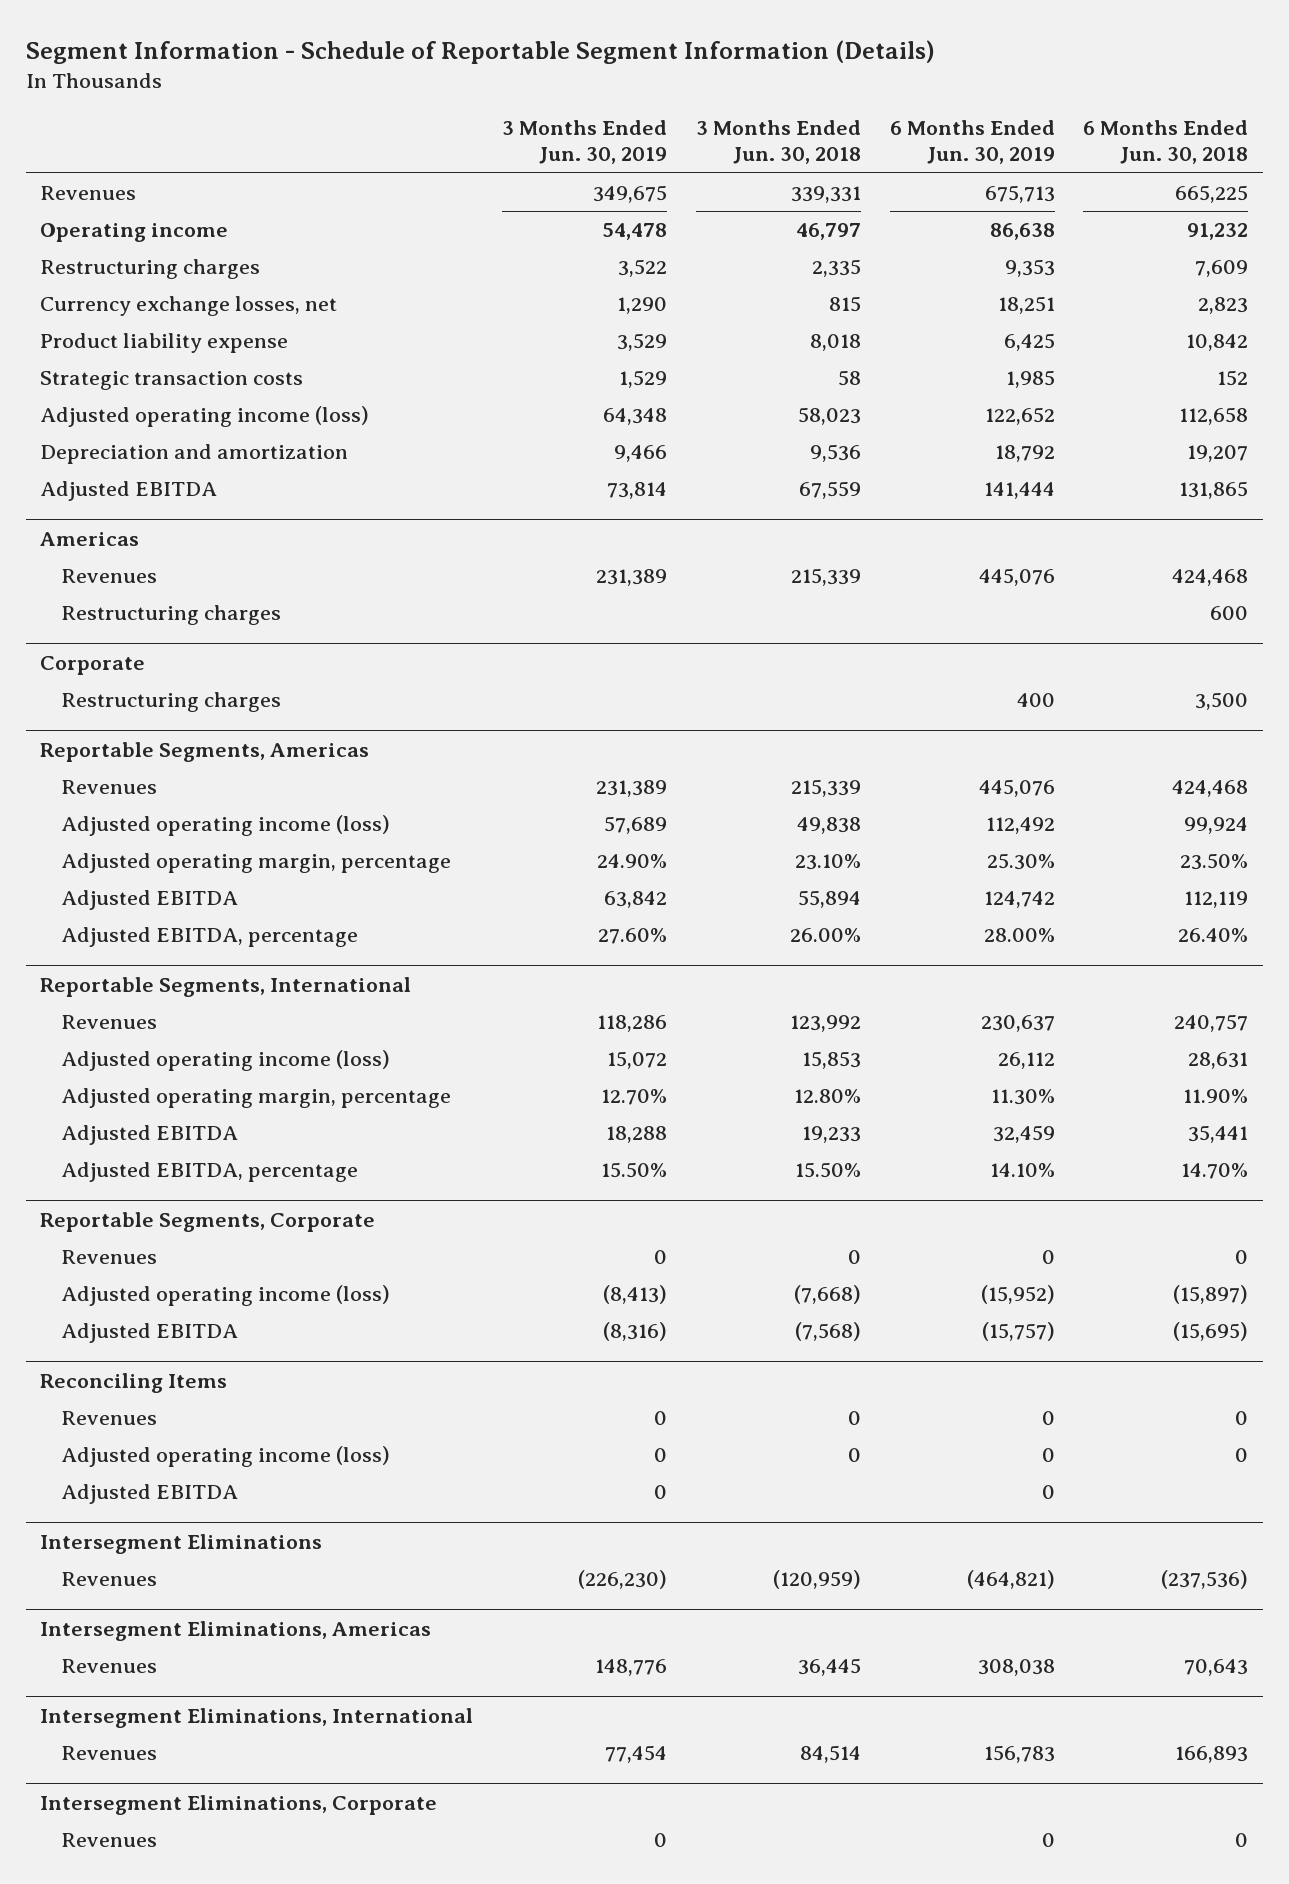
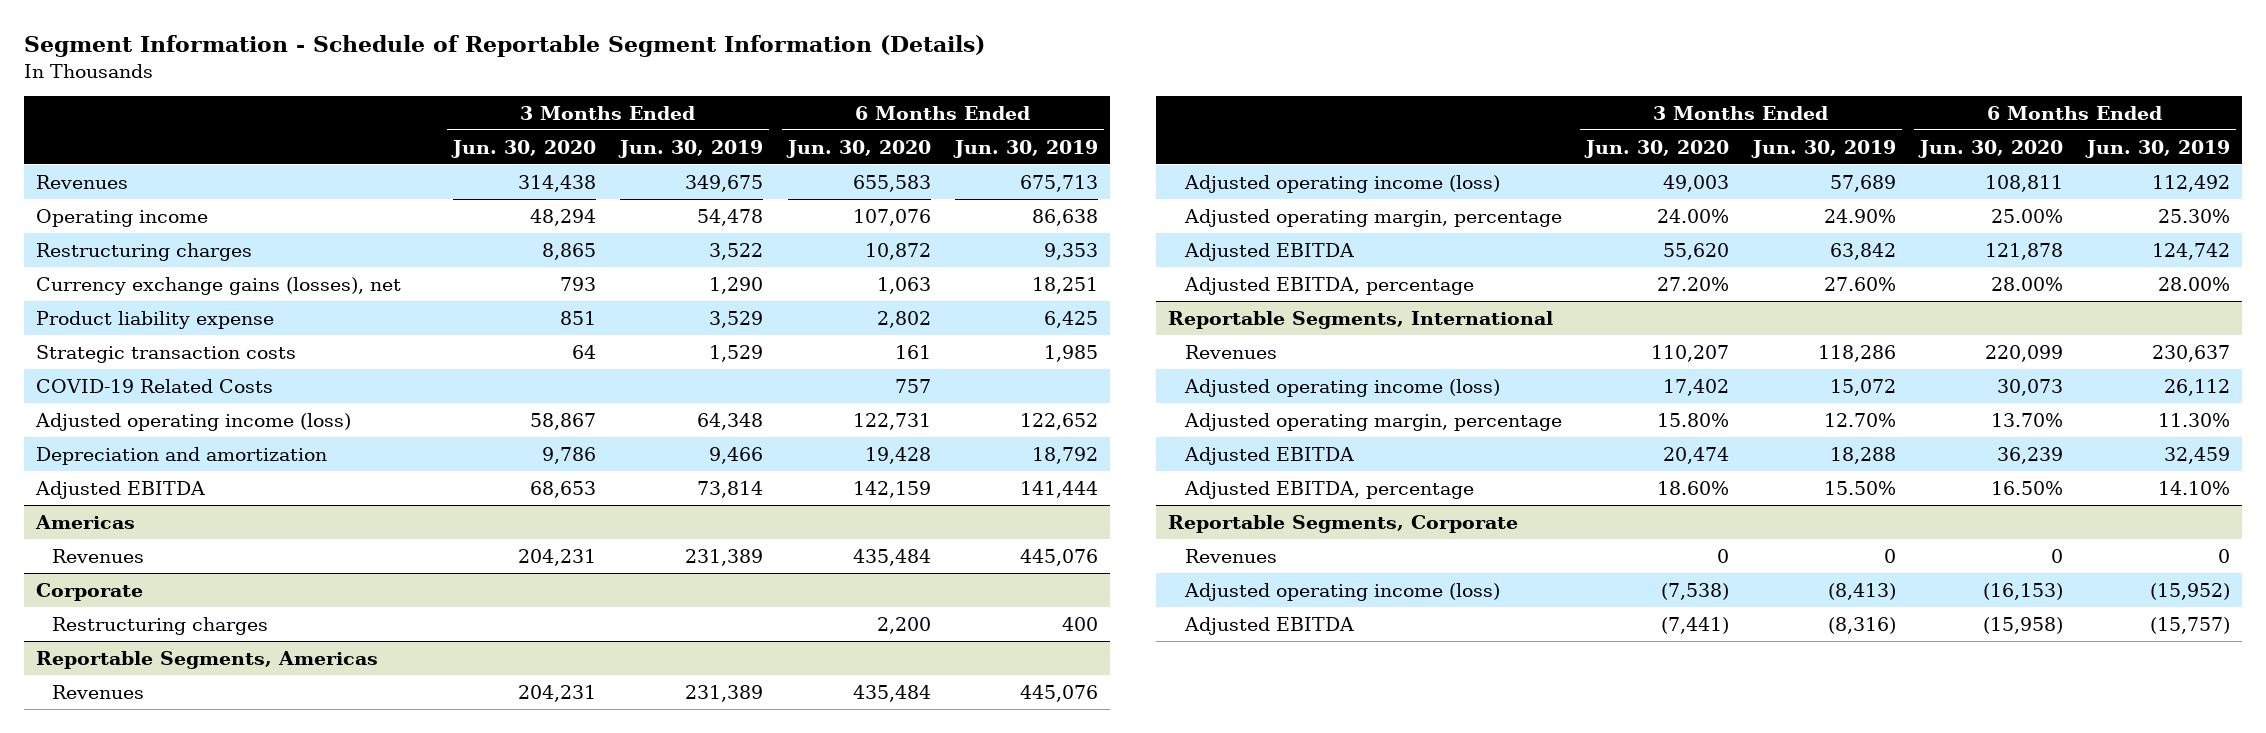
- | 3 Months Ended Jun. 30, 2019 | 3 Months Ended Jun. 30, 2018 | 6 Months Ended Jun. 30, 2019 | 6 Months Ended Jun. 30, 2018
+ | 3 Months Ended Jun. 30, 2020 | 3 Months Ended Jun. 30, 2019 | 6 Months Ended Jun. 30, 2020 | 6 Months Ended Jun. 30, 2019
- Currency exchange losses, net | 1,290 | 815 | 18,251 | 2,823
+ Currency exchange gains (losses), net | 793 | 1,290 | 1,063 | 18,251
+ COVID-19 Related Costs | | | 757 |
@ Americas
- Restructuring charges | | | | 600
- Reconciling Items
- Revenues | 0 | 0 | 0 | 0
- Adjusted operating income (loss) | 0 | 0 | 0 | 0
- Adjusted EBITDA | 0 | | 0 |
- Intersegment Eliminations
- Revenues | (226,230) | (120,959) | (464,821) | (237,536)
- Intersegment Eliminations, Americas
- Revenues | 148,776 | 36,445 | 308,038 | 70,643
- Intersegment Eliminations, International
- Revenues | 77,454 | 84,514 | 156,783 | 166,893
- Intersegment Eliminations, Corporate
- Revenues | 0 | | 0 | 0

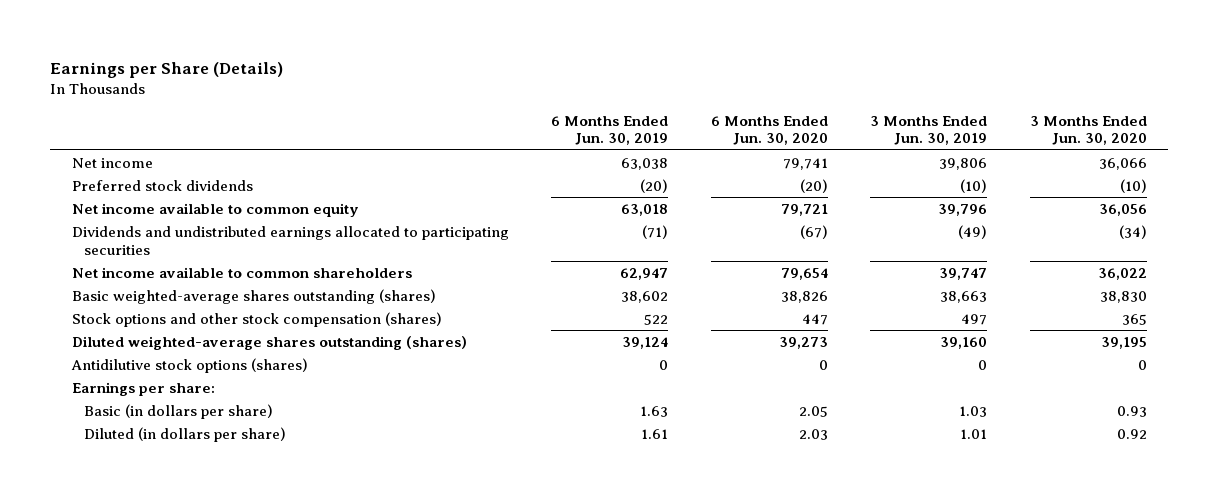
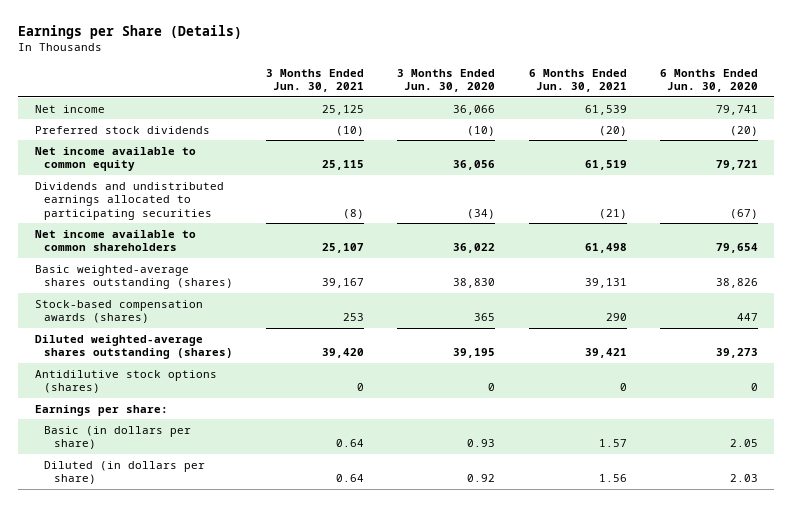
- | 6 Months Ended Jun. 30, 2019 | 6 Months Ended Jun. 30, 2020 | 3 Months Ended Jun. 30, 2019 | 3 Months Ended Jun. 30, 2020
+ | 3 Months Ended Jun. 30, 2021 | 3 Months Ended Jun. 30, 2020 | 6 Months Ended Jun. 30, 2021 | 6 Months Ended Jun. 30, 2020
- Stock options and other stock compensation (shares) | 522 | 447 | 497 | 365
+ Stock-based compensation awards (shares) | 253 | 365 | 290 | 447

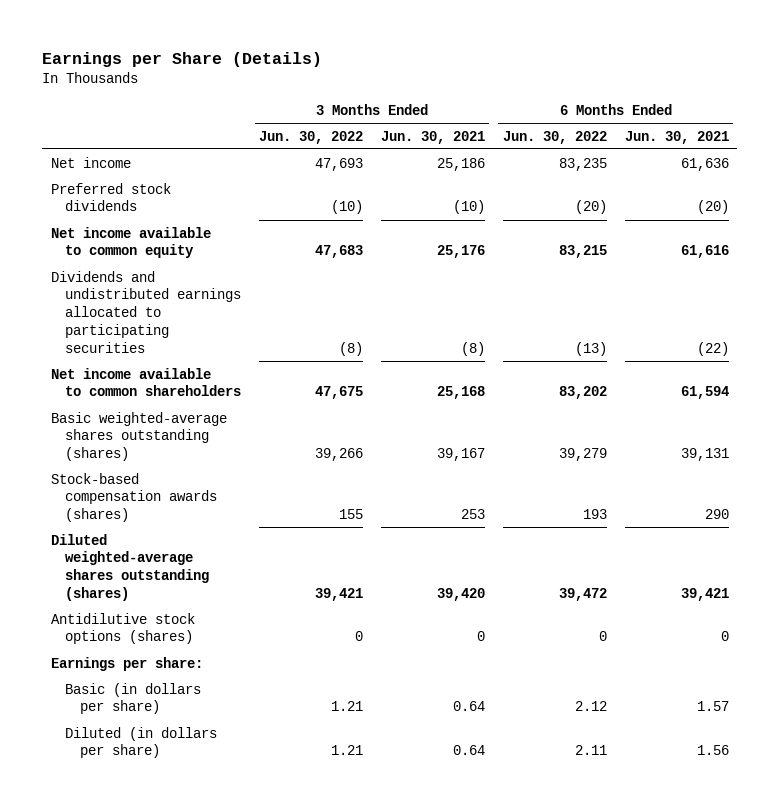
- | 3 Months Ended Jun. 30, 2021 | 3 Months Ended Jun. 30, 2020 | 6 Months Ended Jun. 30, 2021 | 6 Months Ended Jun. 30, 2020
+ | 3 Months Ended Jun. 30, 2022 | 3 Months Ended Jun. 30, 2021 | 6 Months Ended Jun. 30, 2022 | 6 Months Ended Jun. 30, 2021
- Net income | 25,125 | 36,066 | 61,539 | 79,741
+ Net income | 47,693 | 25,186 | 83,235 | 61,636
- Net income available to common equity | 25,115 | 36,056 | 61,519 | 79,721
- Dividends and undistributed earnings allocated to participating securities | (8) | (34) | (21) | (67)
- Net income available to common shareholders | 25,107 | 36,022 | 61,498 | 79,654
+ Net income available to common equity | 47,683 | 25,176 | 83,215 | 61,616
+ Dividends and undistributed earnings allocated to participating securities | (8) | (8) | (13) | (22)
+ Net income available to common shareholders | 47,675 | 25,168 | 83,202 | 61,594

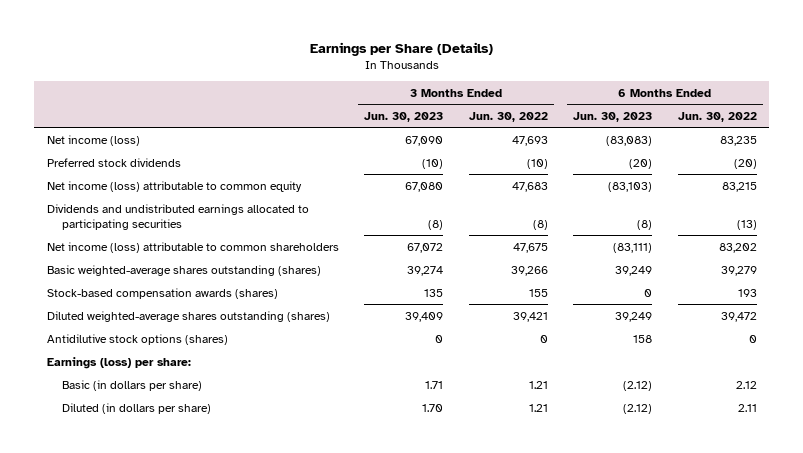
- | 3 Months Ended Jun. 30, 2022 | 3 Months Ended Jun. 30, 2021 | 6 Months Ended Jun. 30, 2022 | 6 Months Ended Jun. 30, 2021
+ | 3 Months Ended Jun. 30, 2023 | 3 Months Ended Jun. 30, 2022 | 6 Months Ended Jun. 30, 2023 | 6 Months Ended Jun. 30, 2022
- Net income | 47,693 | 25,186 | 83,235 | 61,636
+ Net income (loss) | 67,090 | 47,693 | (83,083) | 83,235
- Net income available to common equity | 47,683 | 25,176 | 83,215 | 61,616
+ Net income (loss) attributable to common equity | 67,080 | 47,683 | (83,103) | 83,215
- Net income available to common shareholders | 47,675 | 25,168 | 83,202 | 61,594
+ Net income (loss) attributable to common shareholders | 67,072 | 47,675 | (83,111) | 83,202
- Earnings per share:
+ Earnings (loss) per share:

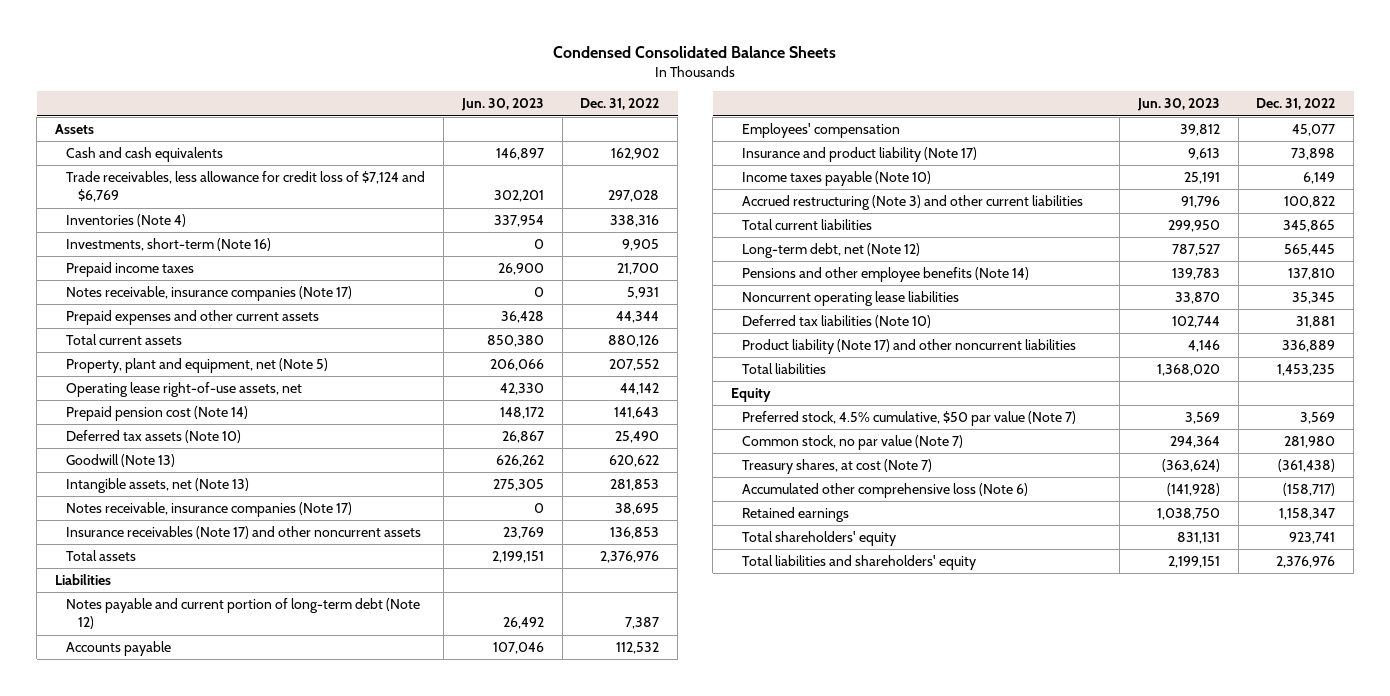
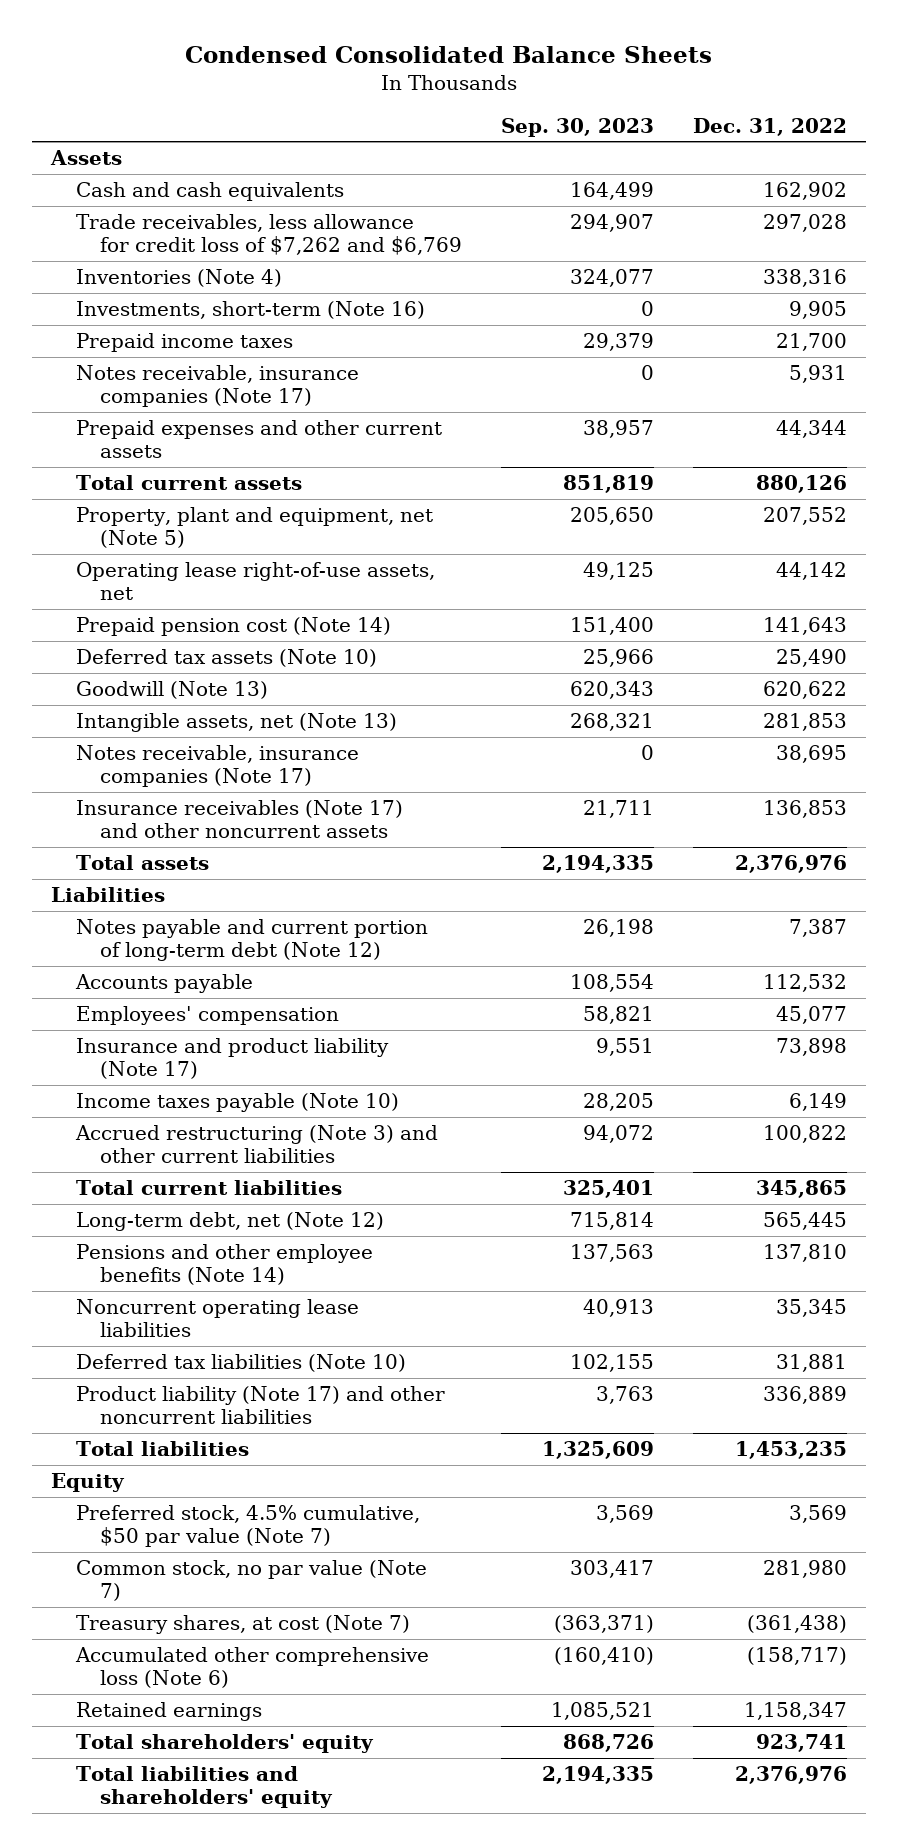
- | Jun. 30, 2023 | Dec. 31, 2022
+ | Sep. 30, 2023 | Dec. 31, 2022
- Trade receivables, less allowance for credit loss of $7,124 and $6,769 | 302,201 | 297,028
+ Trade receivables, less allowance for credit loss of $7,262 and $6,769 | 294,907 | 297,028

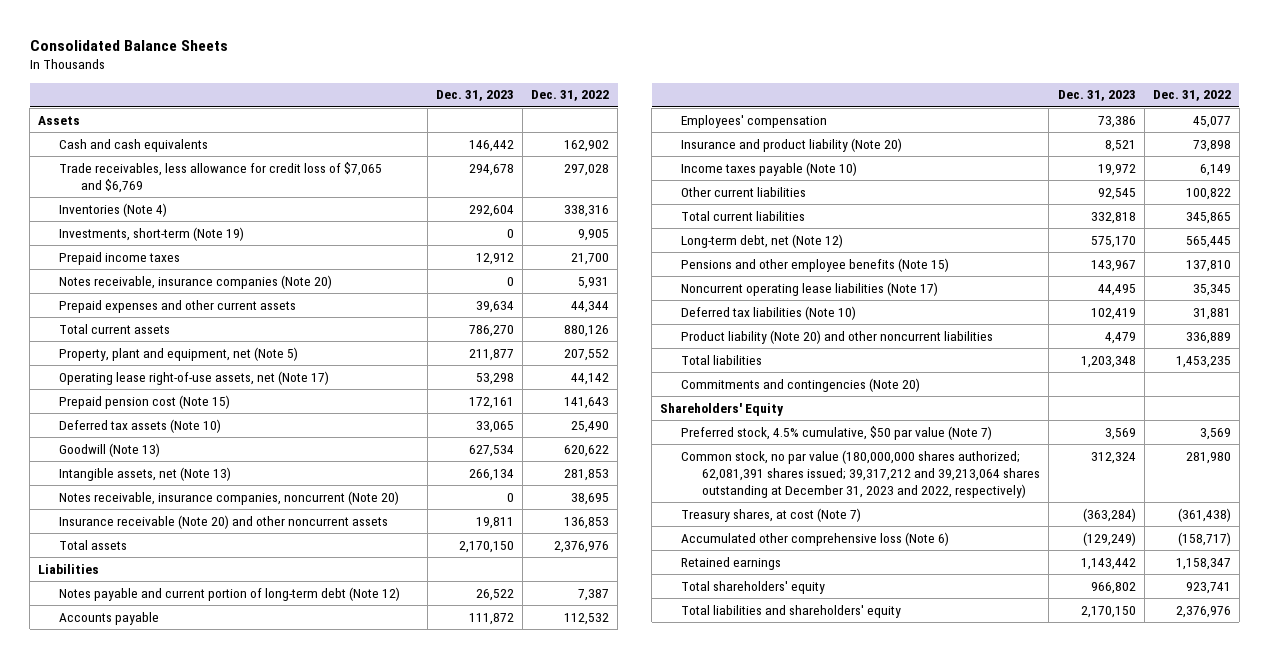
- Condensed Consolidated Balance Sheets
+ Consolidated Balance Sheets
- | Sep. 30, 2023 | Dec. 31, 2022
+ | Dec. 31, 2023 | Dec. 31, 2022
- Trade receivables, less allowance for credit loss of $7,262 and $6,769 | 294,907 | 297,028
+ Trade receivables, less allowance for credit loss of $7,065 and $6,769 | 294,678 | 297,028
- Investments, short-term (Note 16) | 0 | 9,905
+ Investments, short-term (Note 19) | 0 | 9,905
- Notes receivable, insurance companies (Note 17) | 0 | 5,931
+ Notes receivable, insurance companies (Note 20) | 0 | 5,931
- Operating lease right-of-use assets, net | 49,125 | 44,142
- Prepaid pension cost (Note 14) | 151,400 | 141,643
+ Operating lease right-of-use assets, net (Note 17) | 53,298 | 44,142
+ Prepaid pension cost (Note 15) | 172,161 | 141,643
- Notes receivable, insurance companies (Note 17) | 0 | 38,695
- Insurance receivables (Note 17) and other noncurrent assets | 21,711 | 136,853
+ Notes receivable, insurance companies, noncurrent (Note 20) | 0 | 38,695
+ Insurance receivable (Note 20) and other noncurrent assets | 19,811 | 136,853
- Insurance and product liability (Note 17) | 9,551 | 73,898
+ Insurance and product liability (Note 20) | 8,521 | 73,898
- Accrued restructuring (Note 3) and other current liabilities | 94,072 | 100,822
+ Other current liabilities | 92,545 | 100,822
- Pensions and other employee benefits (Note 14) | 137,563 | 137,810
- Noncurrent operating lease liabilities | 40,913 | 35,345
+ Pensions and other employee benefits (Note 15) | 143,967 | 137,810
+ Noncurrent operating lease liabilities (Note 17) | 44,495 | 35,345
- Product liability (Note 17) and other noncurrent liabilities | 3,763 | 336,889
+ Product liability (Note 20) and other noncurrent liabilities | 4,479 | 336,889
- Equity
+ Commitments and contingencies (Note 20)
+ Shareholders' Equity
- Common stock, no par value (Note 7) | 303,417 | 281,980
+ Common stock, no par value (180,000,000 shares authorized; 62,081,391 shares issued; 39,317,212 and 39,213,064 shares outstanding at December 31, 2023 and 2022, respectively) | 312,324 | 281,980

